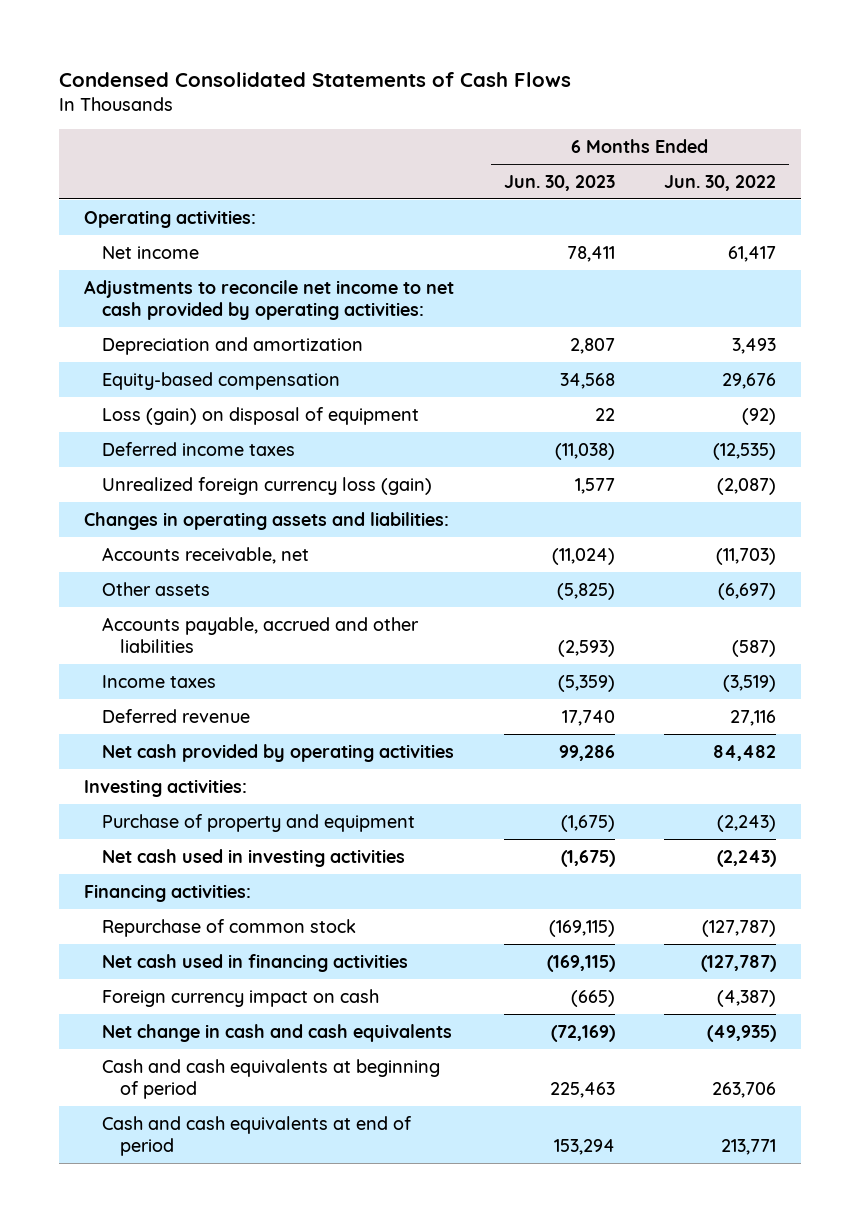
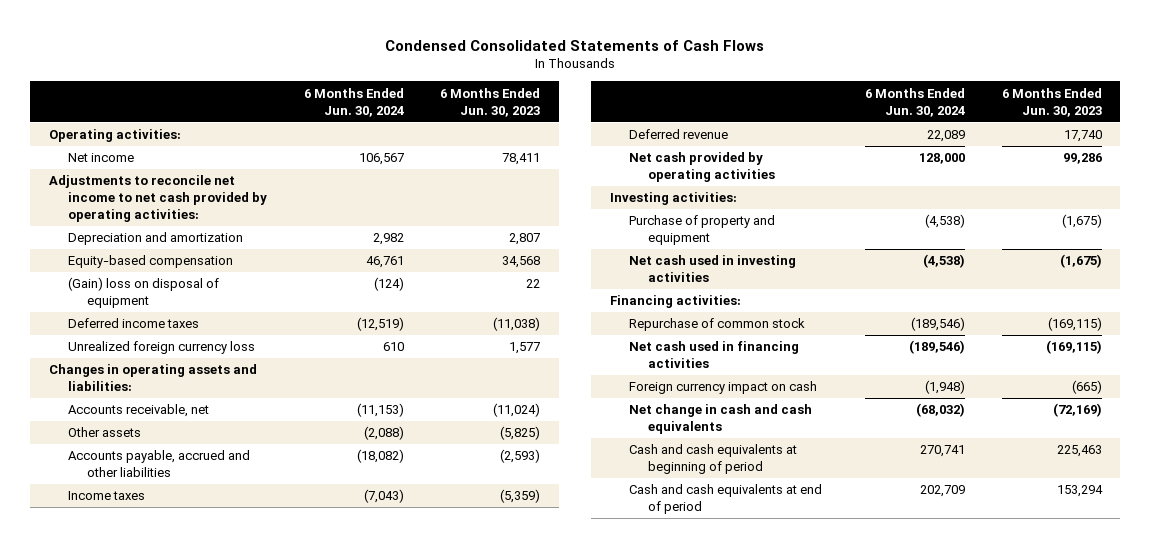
- | 6 Months Ended Jun. 30, 2023 | 6 Months Ended Jun. 30, 2022
+ | 6 Months Ended Jun. 30, 2024 | 6 Months Ended Jun. 30, 2023
- Loss (gain) on disposal of equipment | 22 | (92)
+ (Gain) loss on disposal of equipment | (124) | 22
- Unrealized foreign currency loss (gain) | 1,577 | (2,087)
+ Unrealized foreign currency loss | 610 | 1,577

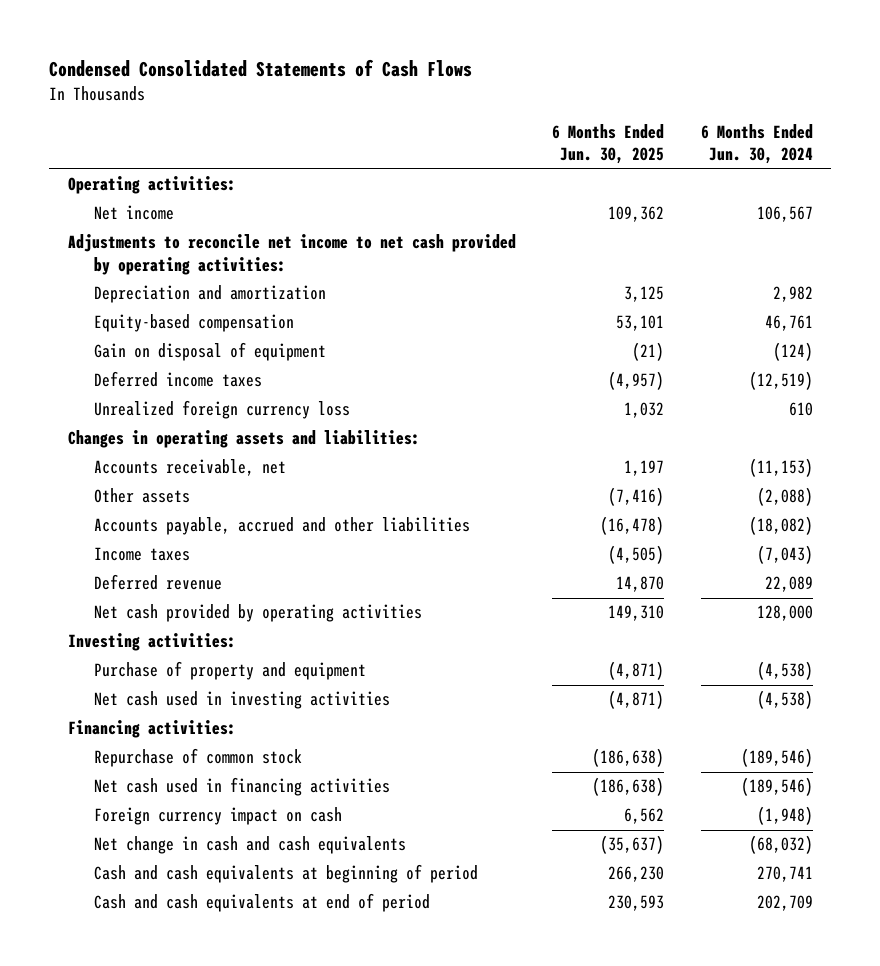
- | 6 Months Ended Jun. 30, 2024 | 6 Months Ended Jun. 30, 2023
+ | 6 Months Ended Jun. 30, 2025 | 6 Months Ended Jun. 30, 2024
- (Gain) loss on disposal of equipment | (124) | 22
+ Gain on disposal of equipment | (21) | (124)

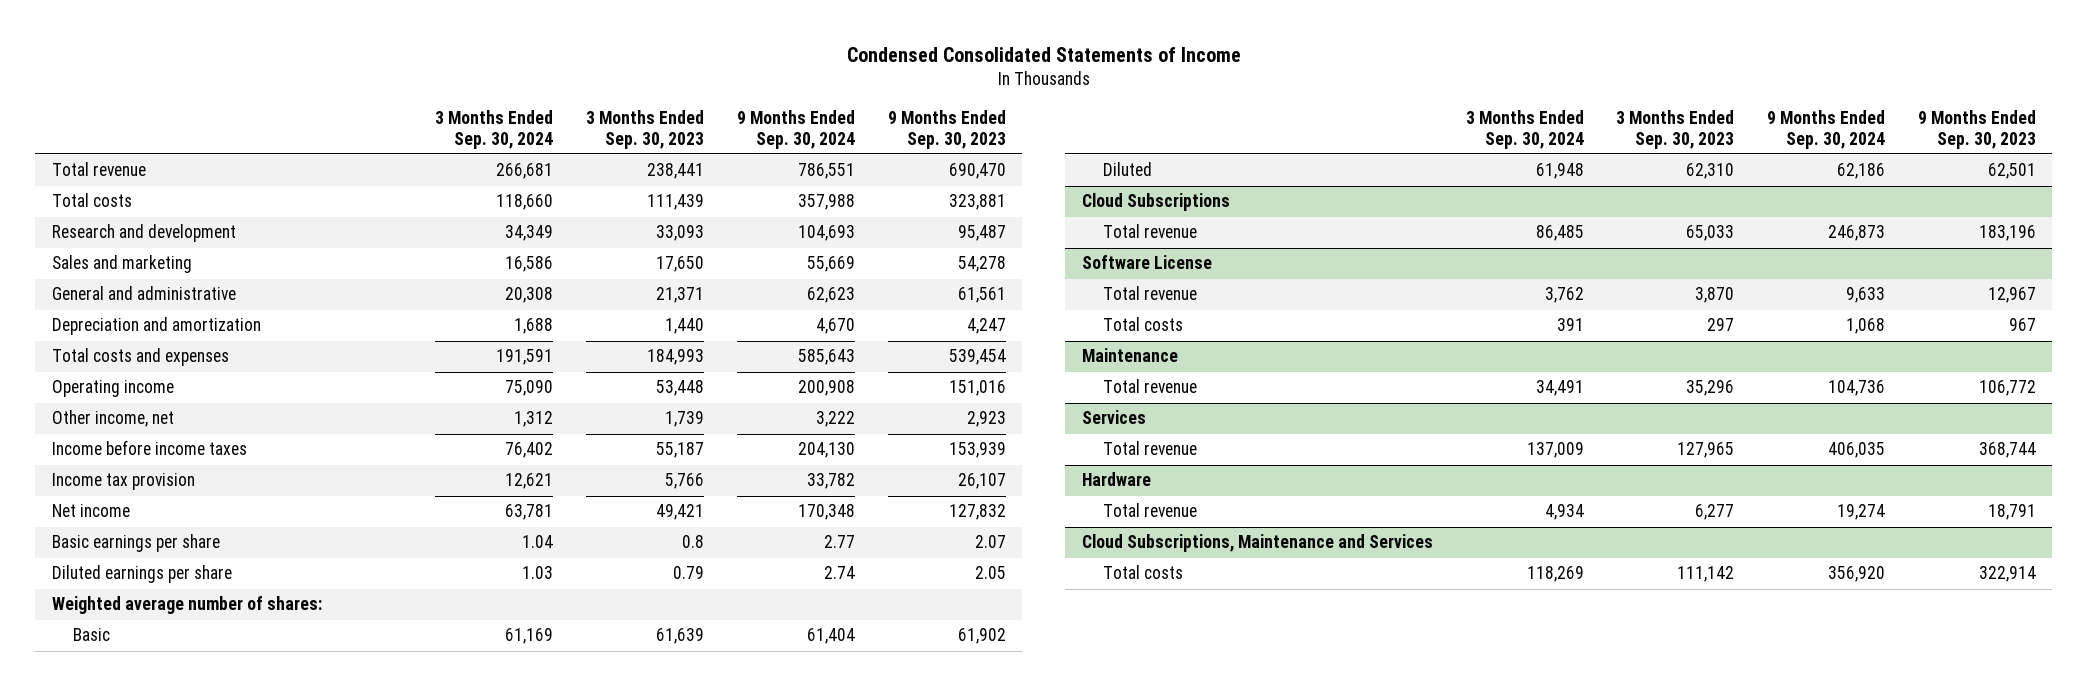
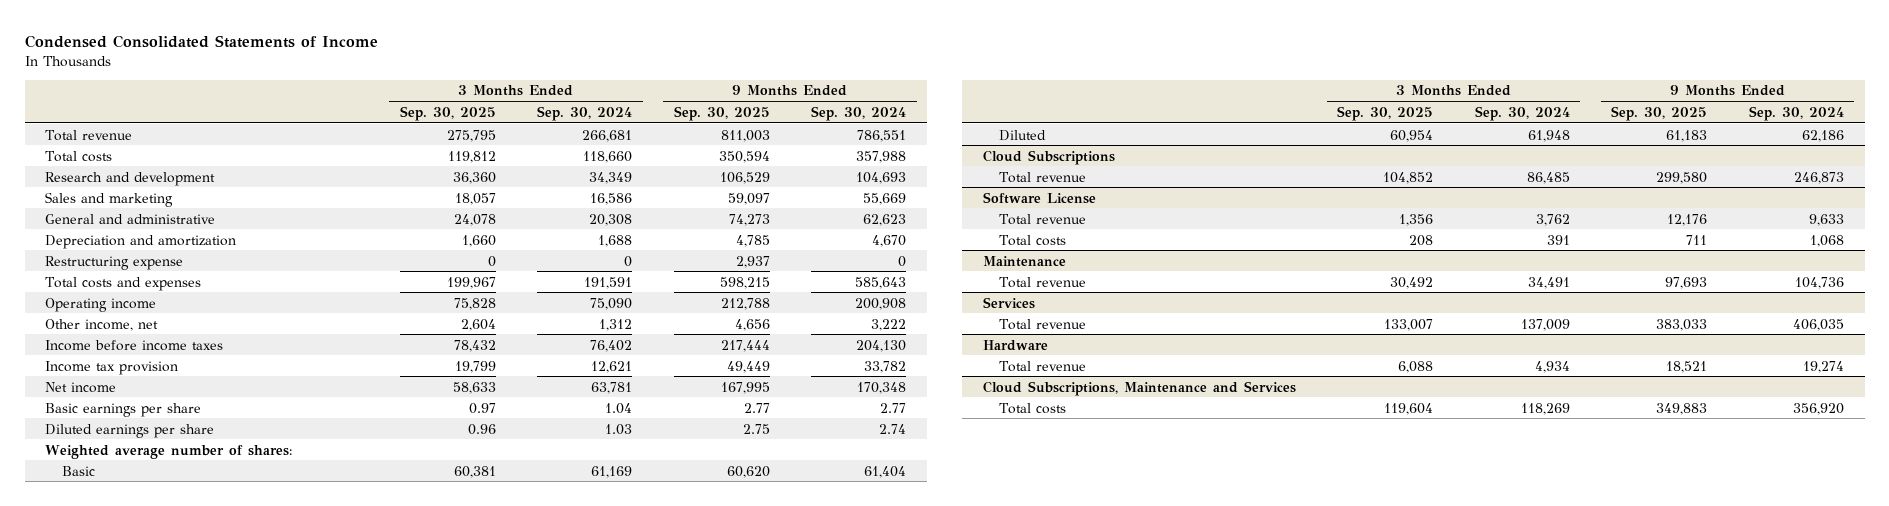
- | 3 Months Ended Sep. 30, 2024 | 3 Months Ended Sep. 30, 2023 | 9 Months Ended Sep. 30, 2024 | 9 Months Ended Sep. 30, 2023
+ | 3 Months Ended Sep. 30, 2025 | 3 Months Ended Sep. 30, 2024 | 9 Months Ended Sep. 30, 2025 | 9 Months Ended Sep. 30, 2024
+ Restructuring expense | 0 | 0 | 2,937 | 0

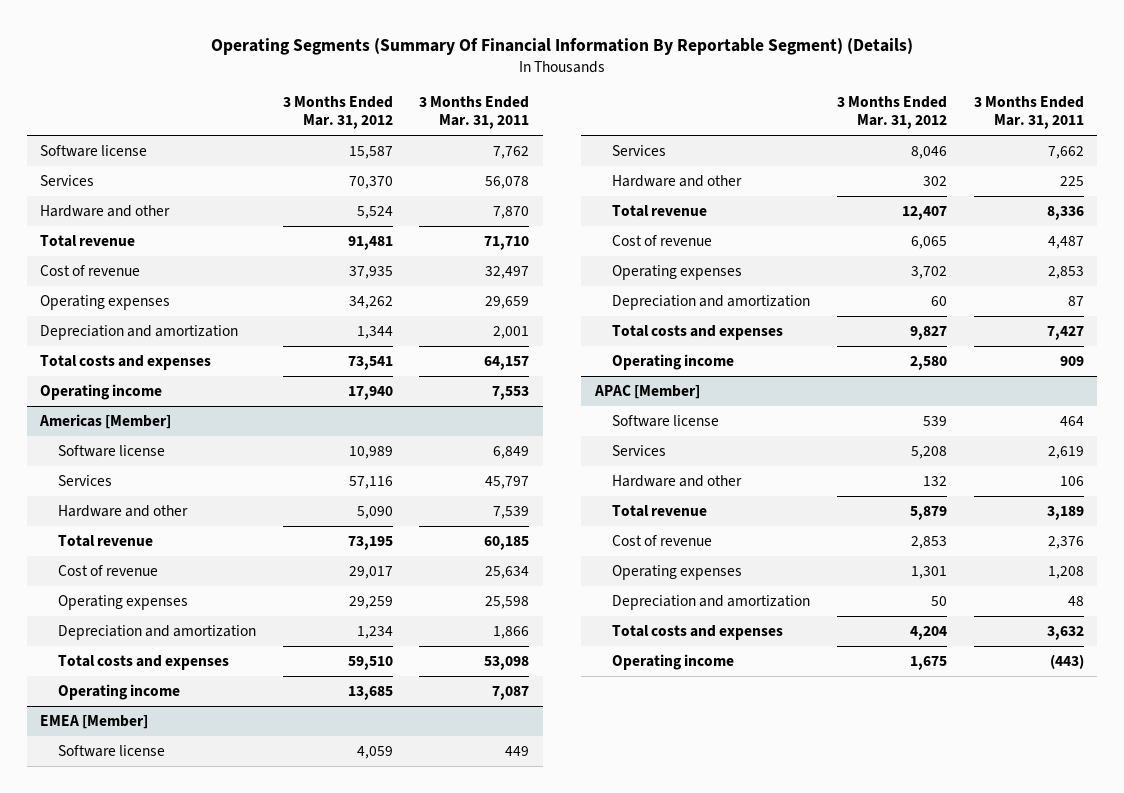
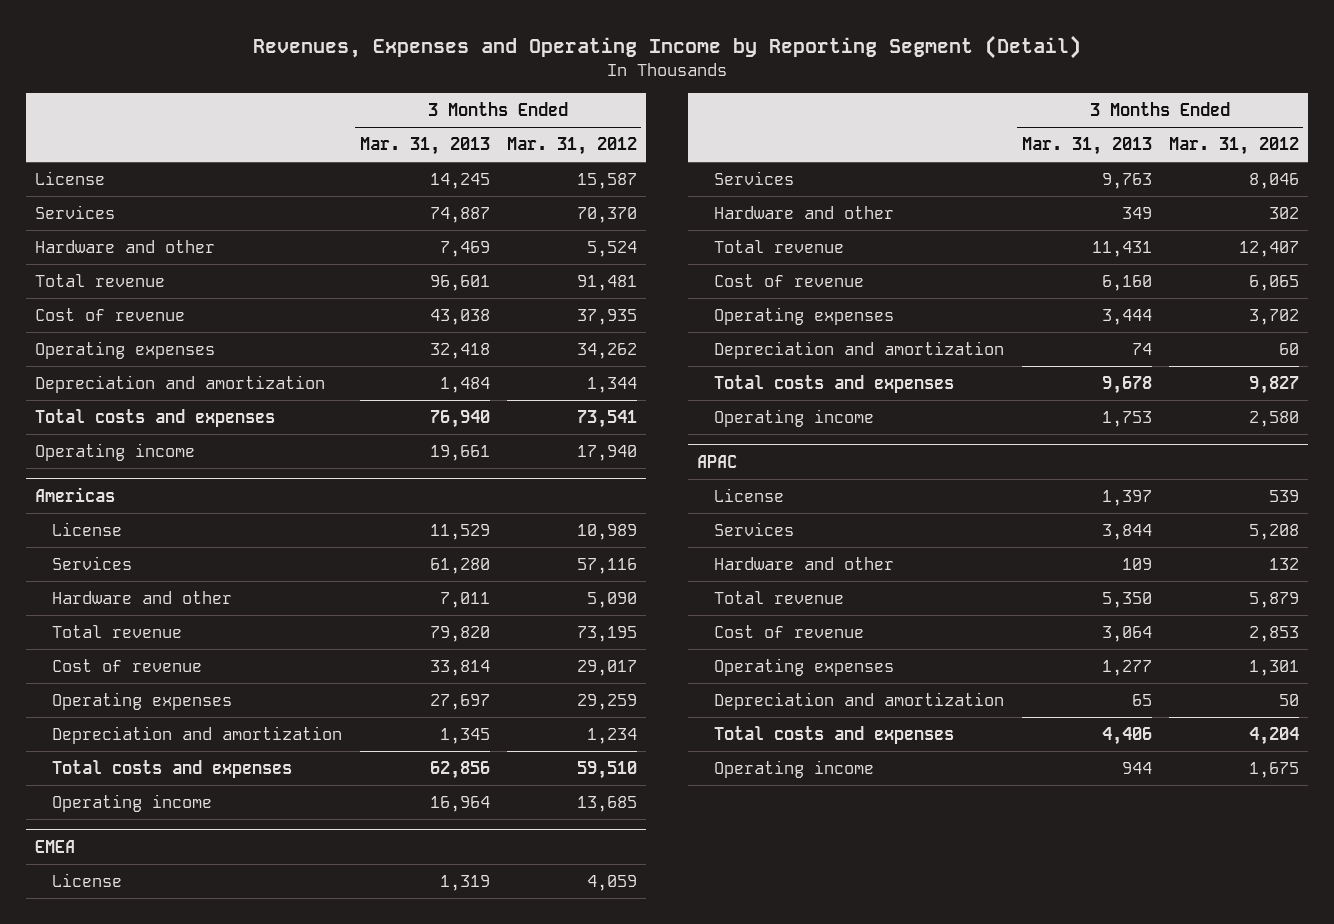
- Operating Segments (Summary Of Financial Information By Reportable Segment) (Details)
+ Revenues, Expenses and Operating Income by Reporting Segment (Detail)
- | 3 Months Ended Mar. 31, 2012 | 3 Months Ended Mar. 31, 2011
+ | 3 Months Ended Mar. 31, 2013 | 3 Months Ended Mar. 31, 2012
- Software license | 15,587 | 7,762
+ License | 14,245 | 15,587
- Americas [Member]
- Software license | 10,989 | 6,849
+ Americas
+ License | 11,529 | 10,989
- EMEA [Member]
- Software license | 4,059 | 449
+ EMEA
+ License | 1,319 | 4,059
- APAC [Member]
- Software license | 539 | 464
+ APAC
+ License | 1,397 | 539

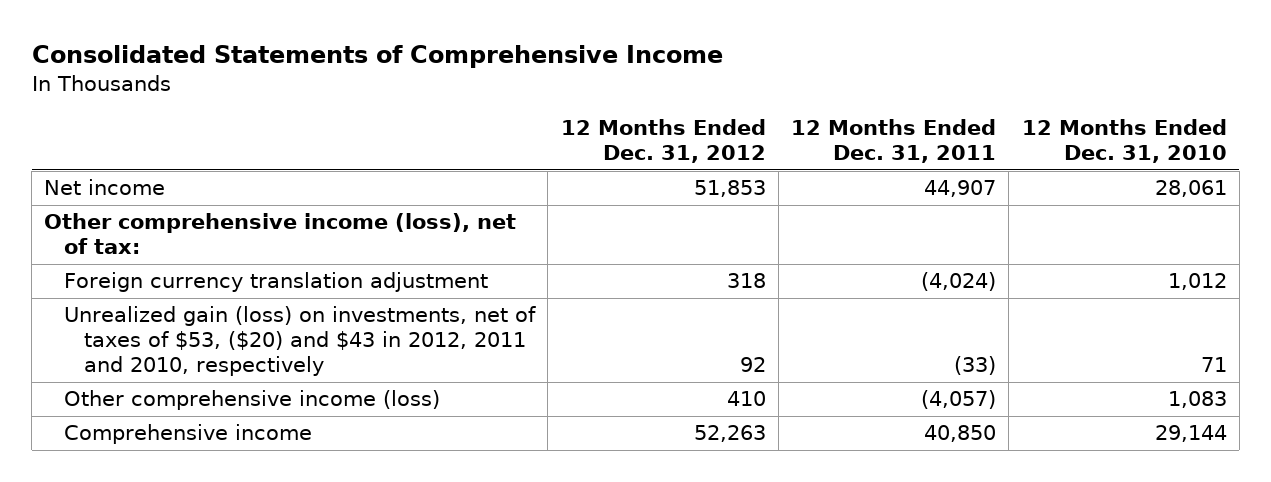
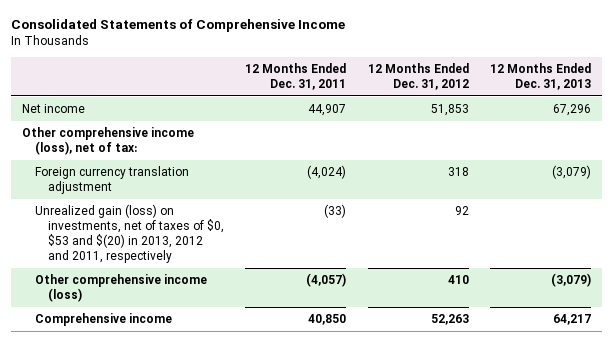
- | 12 Months Ended Dec. 31, 2012 | 12 Months Ended Dec. 31, 2011 | 12 Months Ended Dec. 31, 2010
+ | 12 Months Ended Dec. 31, 2011 | 12 Months Ended Dec. 31, 2012 | 12 Months Ended Dec. 31, 2013
- Unrealized gain (loss) on investments, net of taxes of $53, ($20) and $43 in 2012, 2011 and 2010, respectively | 92 | (33) | 71
+ Unrealized gain (loss) on investments, net of taxes of $0, $53 and $(20) in 2013, 2012 and 2011, respectively | (33) | 92 |

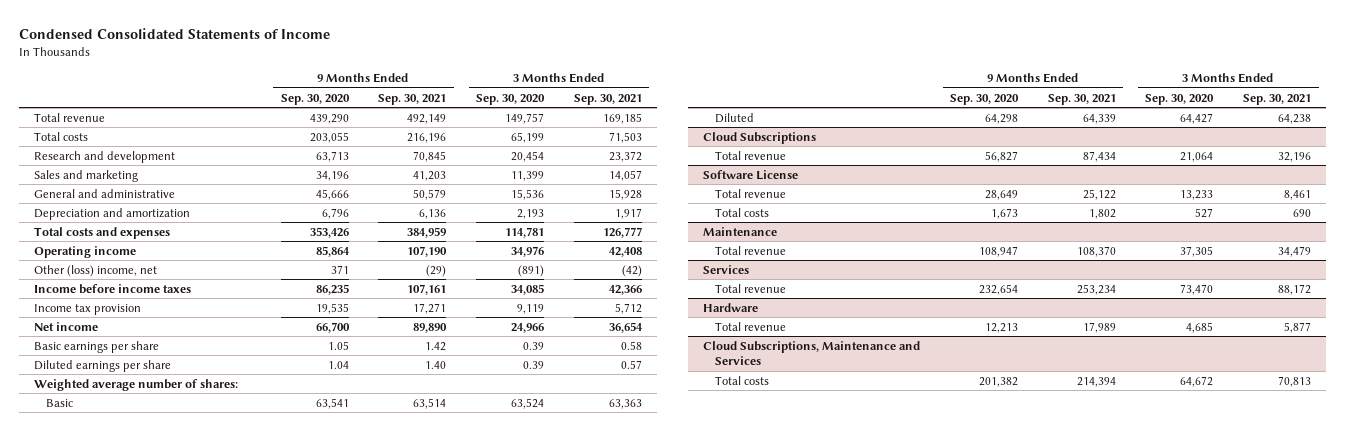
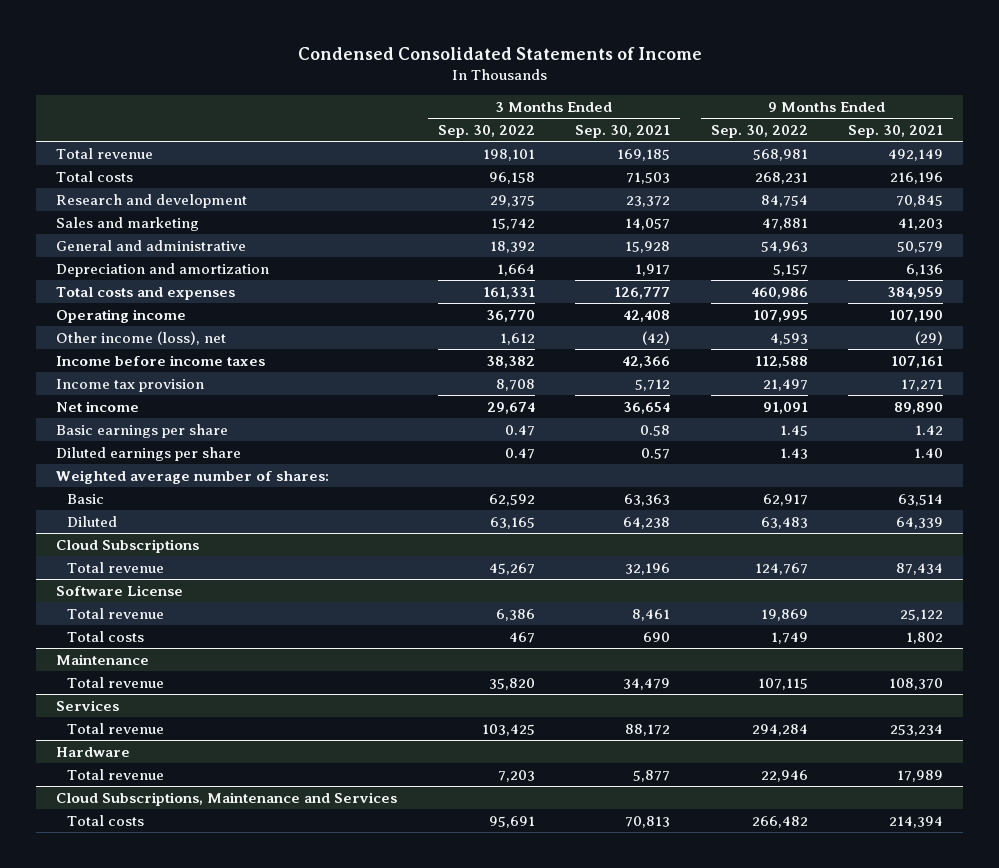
- | 9 Months Ended Sep. 30, 2020 | 9 Months Ended Sep. 30, 2021 | 3 Months Ended Sep. 30, 2020 | 3 Months Ended Sep. 30, 2021
+ | 3 Months Ended Sep. 30, 2022 | 3 Months Ended Sep. 30, 2021 | 9 Months Ended Sep. 30, 2022 | 9 Months Ended Sep. 30, 2021
- Other (loss) income, net | 371 | (29) | (891) | (42)
+ Other income (loss), net | 1,612 | (42) | 4,593 | (29)

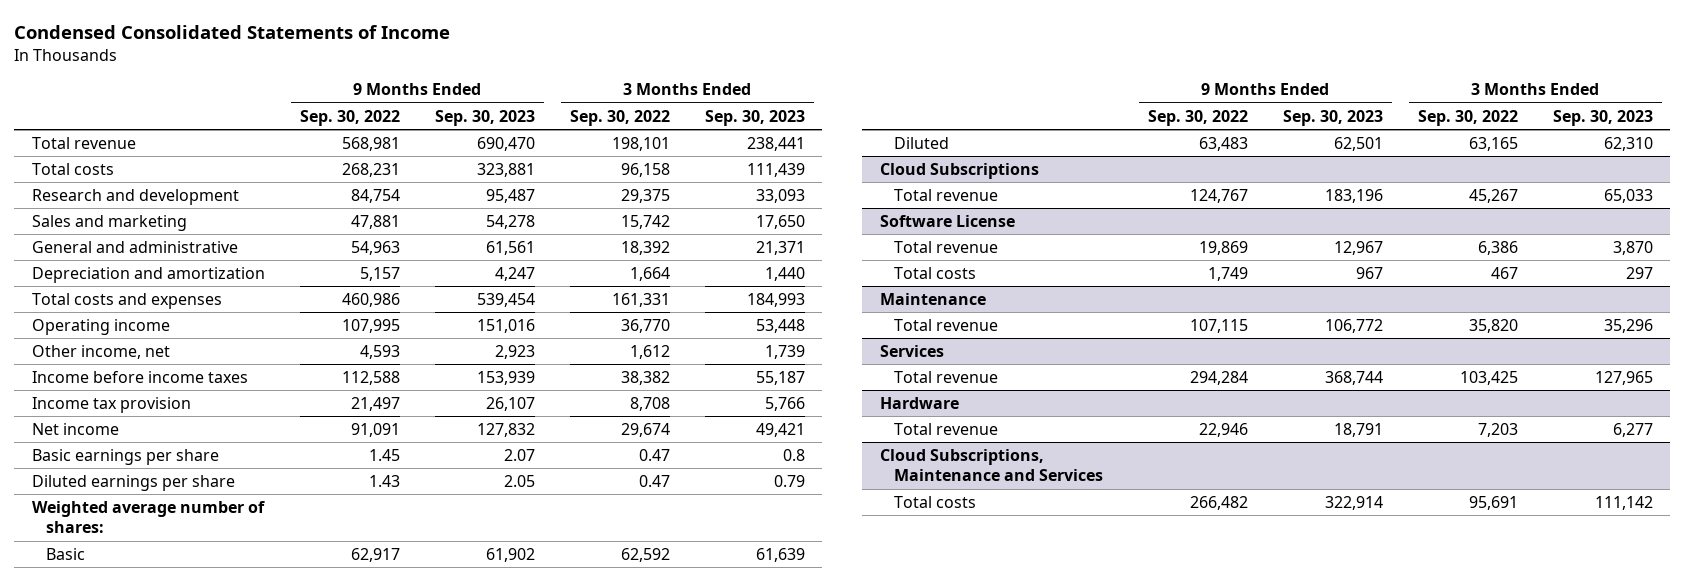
- | 3 Months Ended Sep. 30, 2022 | 3 Months Ended Sep. 30, 2021 | 9 Months Ended Sep. 30, 2022 | 9 Months Ended Sep. 30, 2021
+ | 9 Months Ended Sep. 30, 2022 | 9 Months Ended Sep. 30, 2023 | 3 Months Ended Sep. 30, 2022 | 3 Months Ended Sep. 30, 2023
- Other income (loss), net | 1,612 | (42) | 4,593 | (29)
+ Other income, net | 4,593 | 2,923 | 1,612 | 1,739

